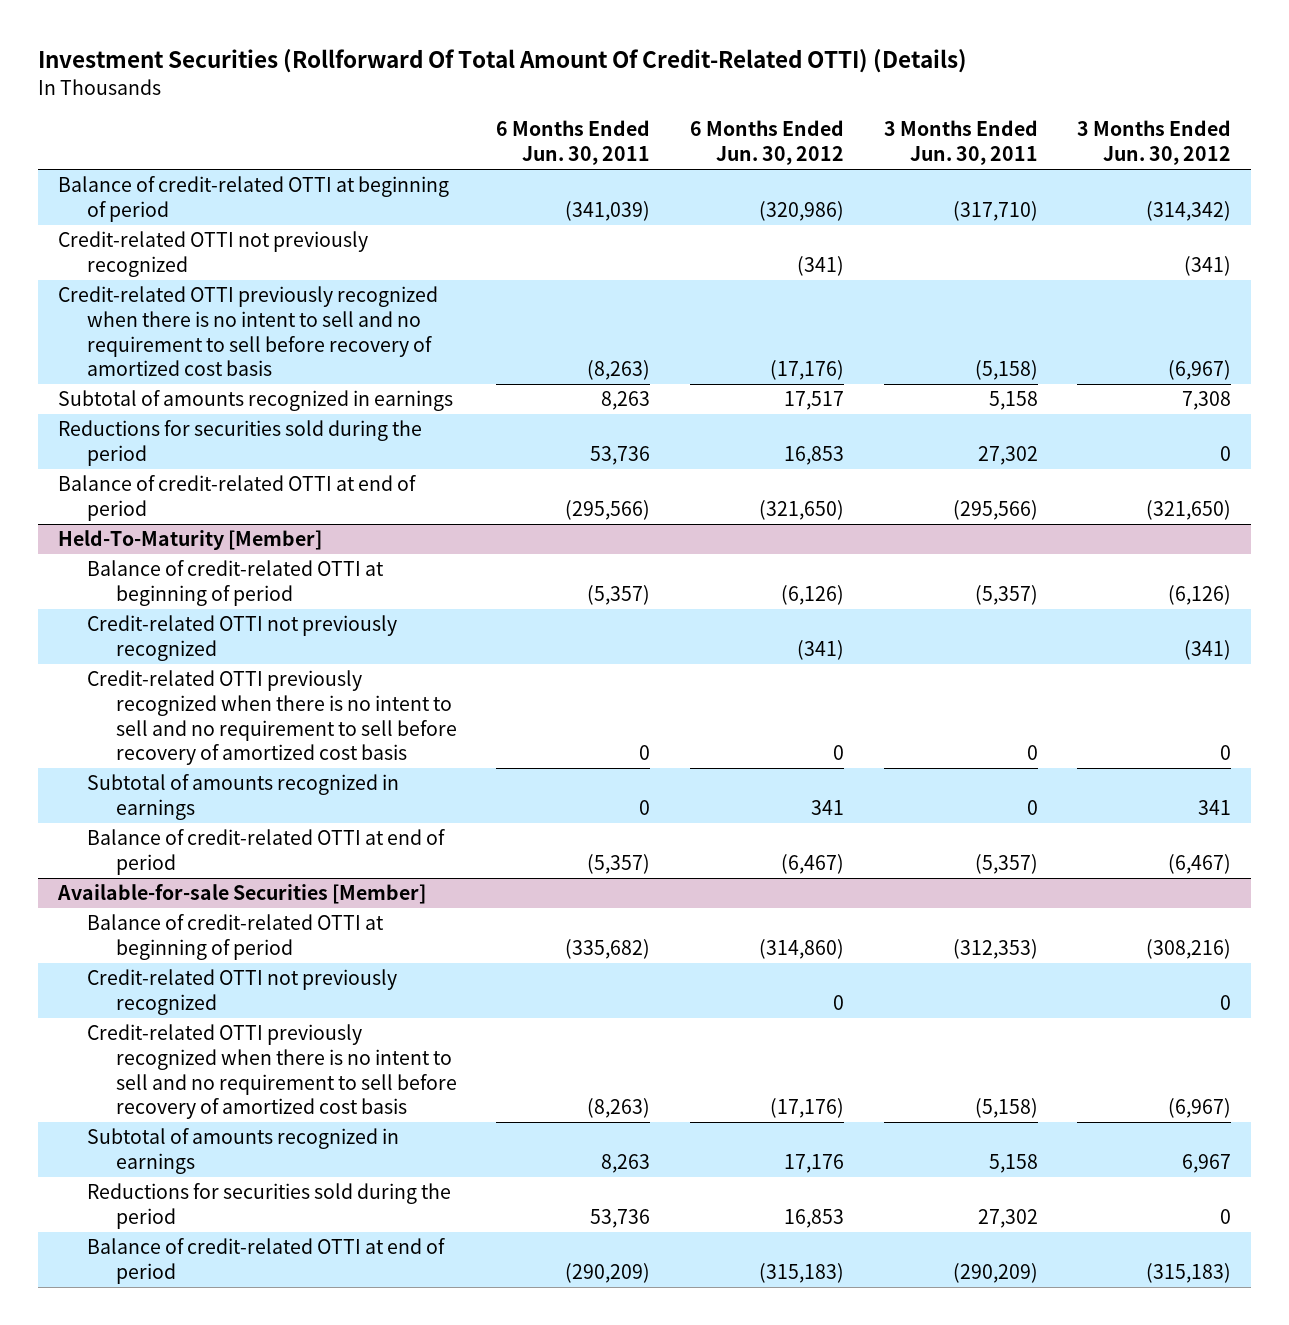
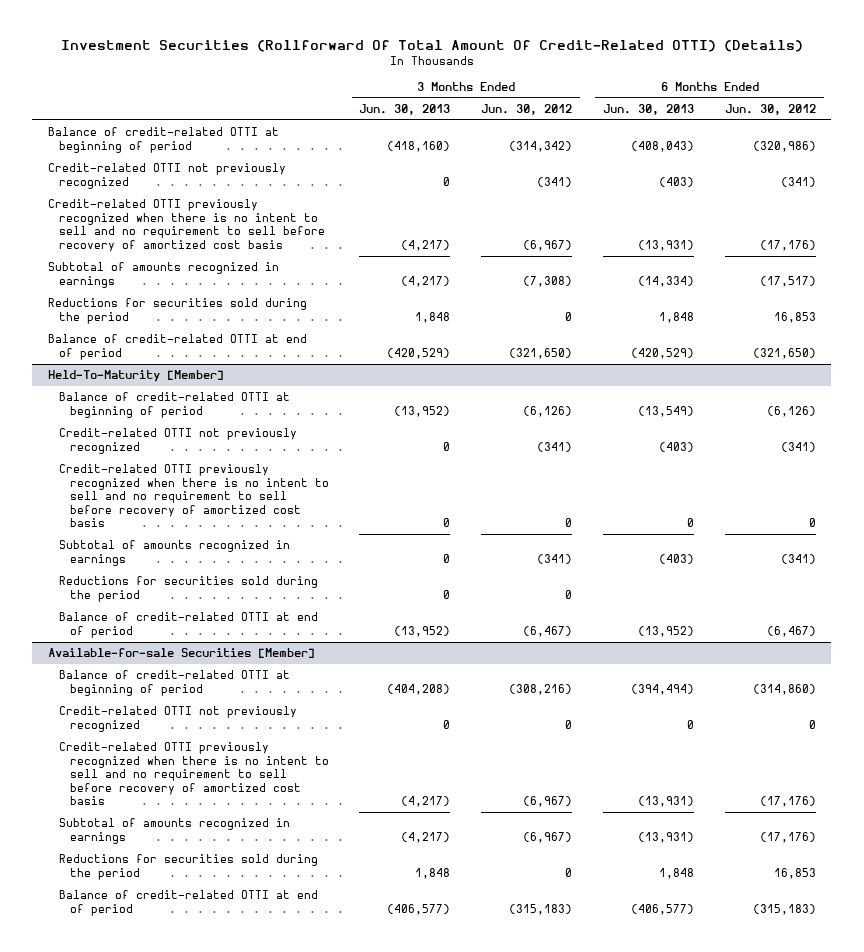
- | 6 Months Ended Jun. 30, 2011 | 6 Months Ended Jun. 30, 2012 | 3 Months Ended Jun. 30, 2011 | 3 Months Ended Jun. 30, 2012
+ | 3 Months Ended Jun. 30, 2013 | 3 Months Ended Jun. 30, 2012 | 6 Months Ended Jun. 30, 2013 | 6 Months Ended Jun. 30, 2012
- Subtotal of amounts recognized in earnings | 8,263 | 17,517 | 5,158 | 7,308
+ Subtotal of amounts recognized in earnings | (4,217) | (7,308) | (14,334) | (17,517)
@ Held-To-Maturity [Member]
- Subtotal of amounts recognized in earnings | 0 | 341 | 0 | 341
+ Subtotal of amounts recognized in earnings | 0 | (341) | (403) | (341)
+ Reductions for securities sold during the period | 0 | 0 | |
@ Available-for-sale Securities [Member]
- Subtotal of amounts recognized in earnings | 8,263 | 17,176 | 5,158 | 6,967
+ Subtotal of amounts recognized in earnings | (4,217) | (6,967) | (13,931) | (17,176)

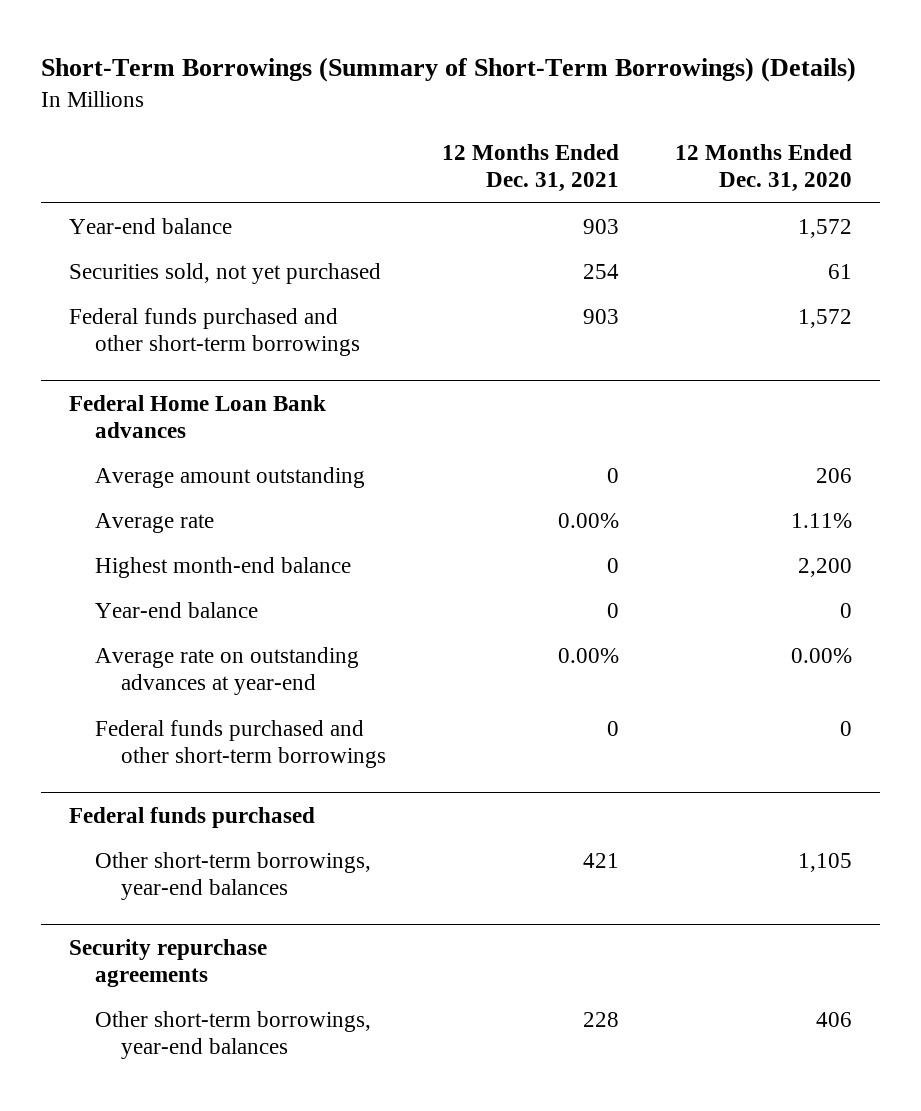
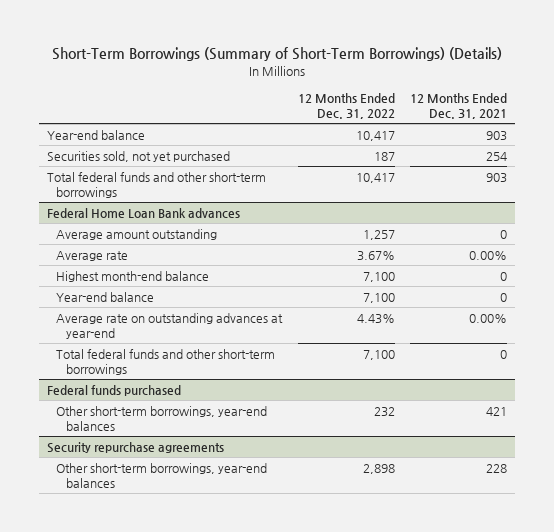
- | 12 Months Ended Dec. 31, 2021 | 12 Months Ended Dec. 31, 2020
+ | 12 Months Ended Dec. 31, 2022 | 12 Months Ended Dec. 31, 2021
- Federal funds purchased and other short-term borrowings | 903 | 1,572
+ Total federal funds and other short-term borrowings | 10,417 | 903
@ Federal Home Loan Bank advances
- Federal funds purchased and other short-term borrowings | 0 | 0
+ Total federal funds and other short-term borrowings | 7,100 | 0

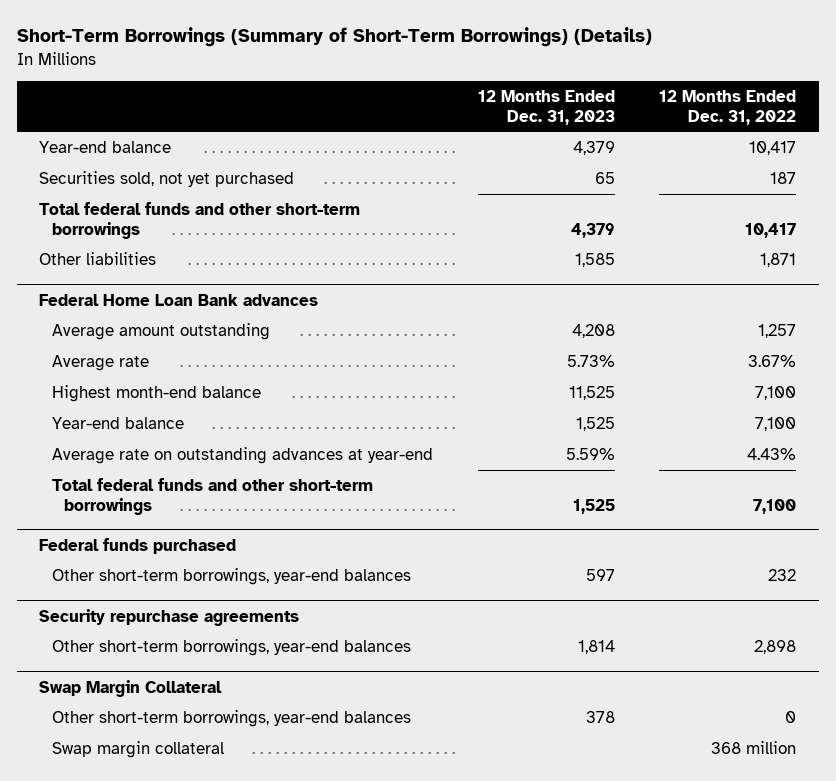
- | 12 Months Ended Dec. 31, 2022 | 12 Months Ended Dec. 31, 2021
+ | 12 Months Ended Dec. 31, 2023 | 12 Months Ended Dec. 31, 2022
+ Other liabilities | 1,585 | 1,871
+ Swap Margin Collateral
+ Other short-term borrowings, year-end balances | 378 | 0
+ Swap margin collateral | | 368 million

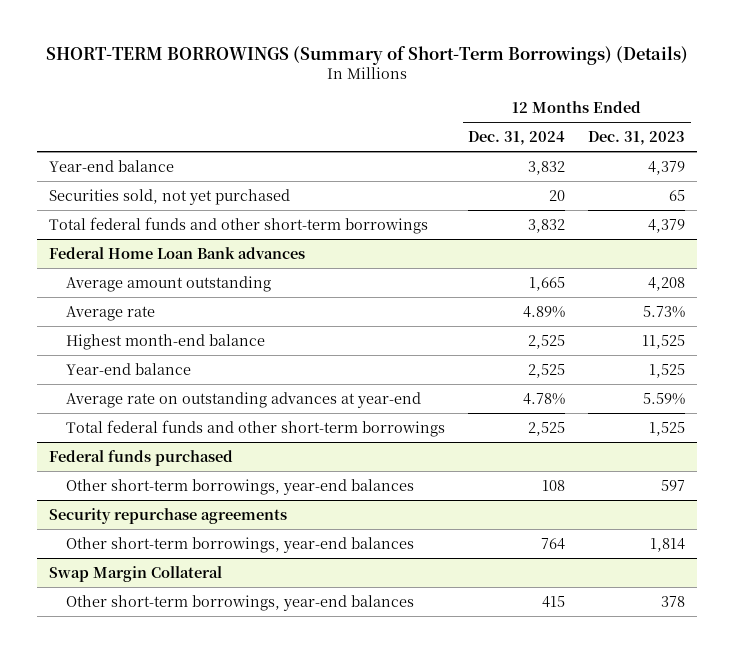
- Short-Term Borrowings (Summary of Short-Term Borrowings) (Details)
+ SHORT-TERM BORROWINGS (Summary of Short-Term Borrowings) (Details)
- | 12 Months Ended Dec. 31, 2023 | 12 Months Ended Dec. 31, 2022
+ | 12 Months Ended Dec. 31, 2024 | 12 Months Ended Dec. 31, 2023
- Other liabilities | 1,585 | 1,871
@ Swap Margin Collateral
- Swap margin collateral | | 368 million

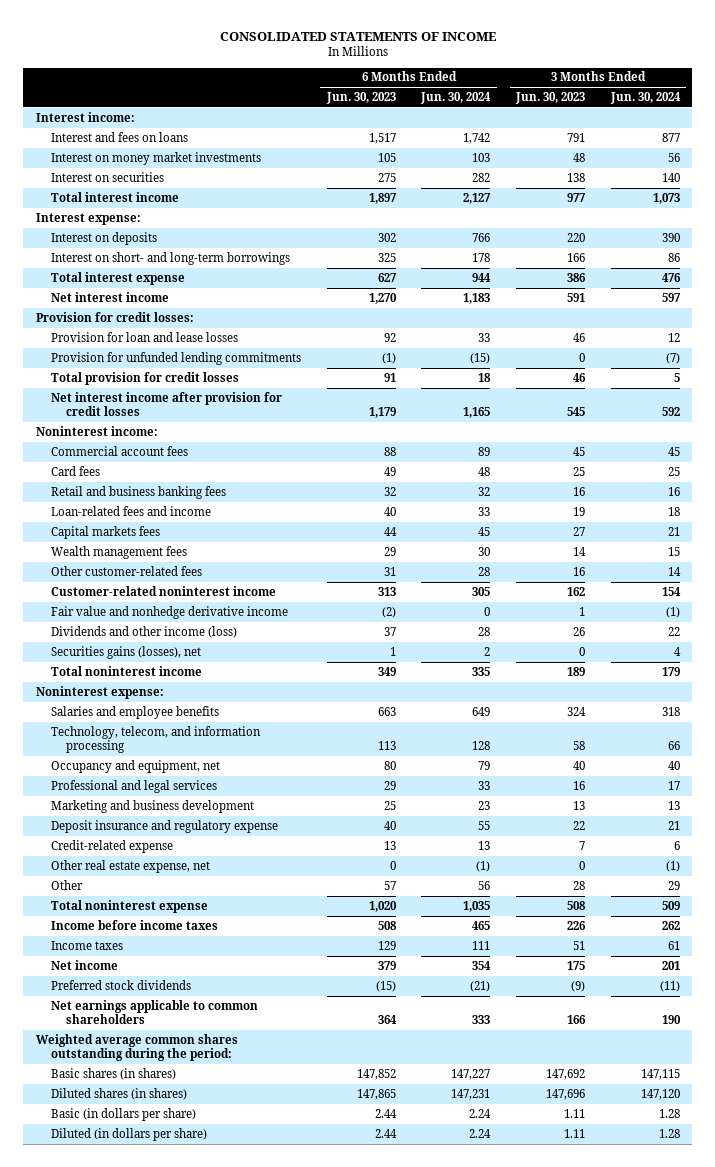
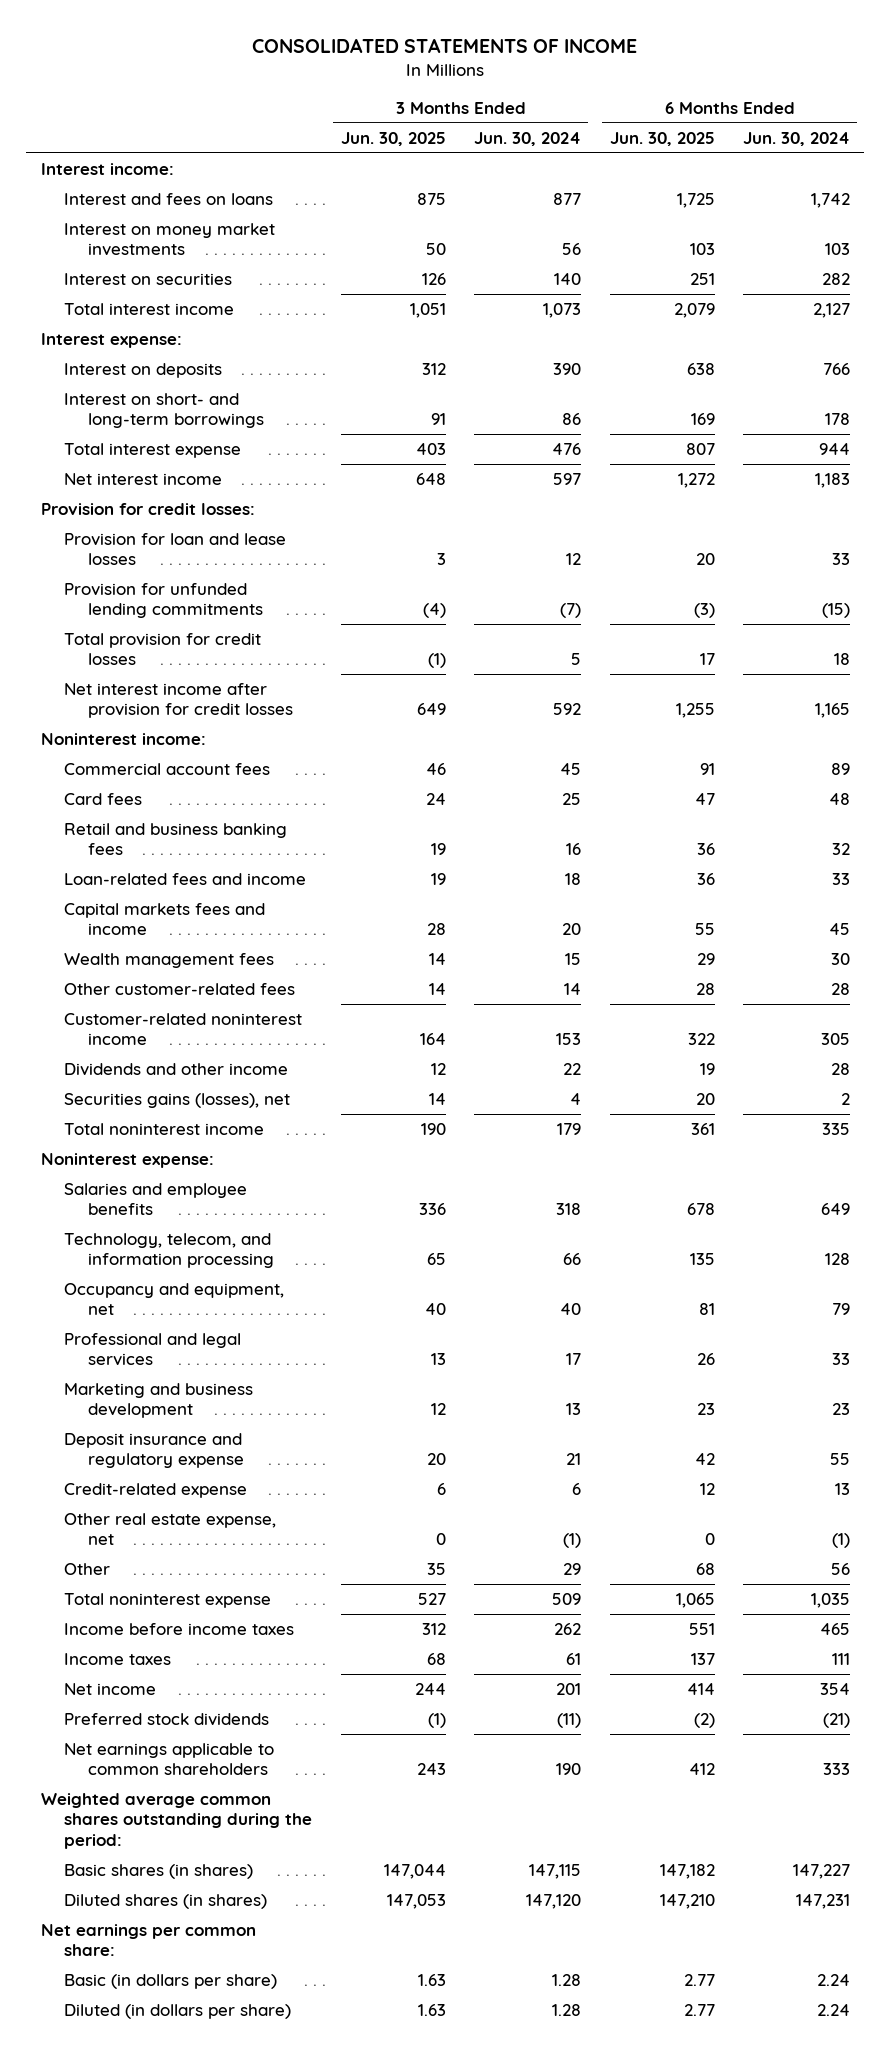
- | 6 Months Ended Jun. 30, 2023 | 6 Months Ended Jun. 30, 2024 | 3 Months Ended Jun. 30, 2023 | 3 Months Ended Jun. 30, 2024
+ | 3 Months Ended Jun. 30, 2025 | 3 Months Ended Jun. 30, 2024 | 6 Months Ended Jun. 30, 2025 | 6 Months Ended Jun. 30, 2024
- Capital markets fees | 44 | 45 | 27 | 21
+ Capital markets fees and income | 28 | 20 | 55 | 45
- Customer-related noninterest income | 313 | 305 | 162 | 154
- Fair value and nonhedge derivative income | (2) | 0 | 1 | (1)
- Dividends and other income (loss) | 37 | 28 | 26 | 22
+ Customer-related noninterest income | 164 | 153 | 322 | 305
+ Dividends and other income | 12 | 22 | 19 | 28
+ Net earnings per common share:

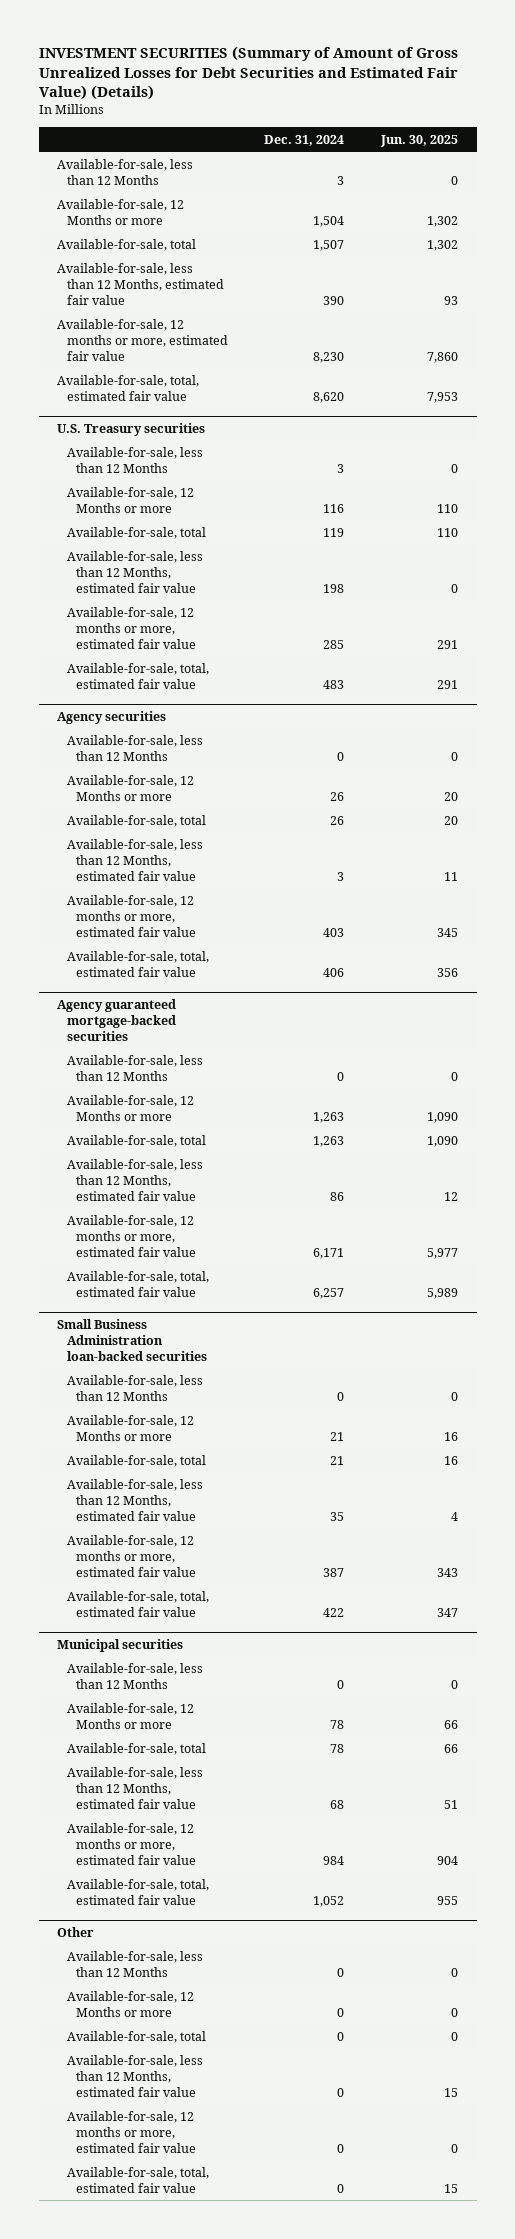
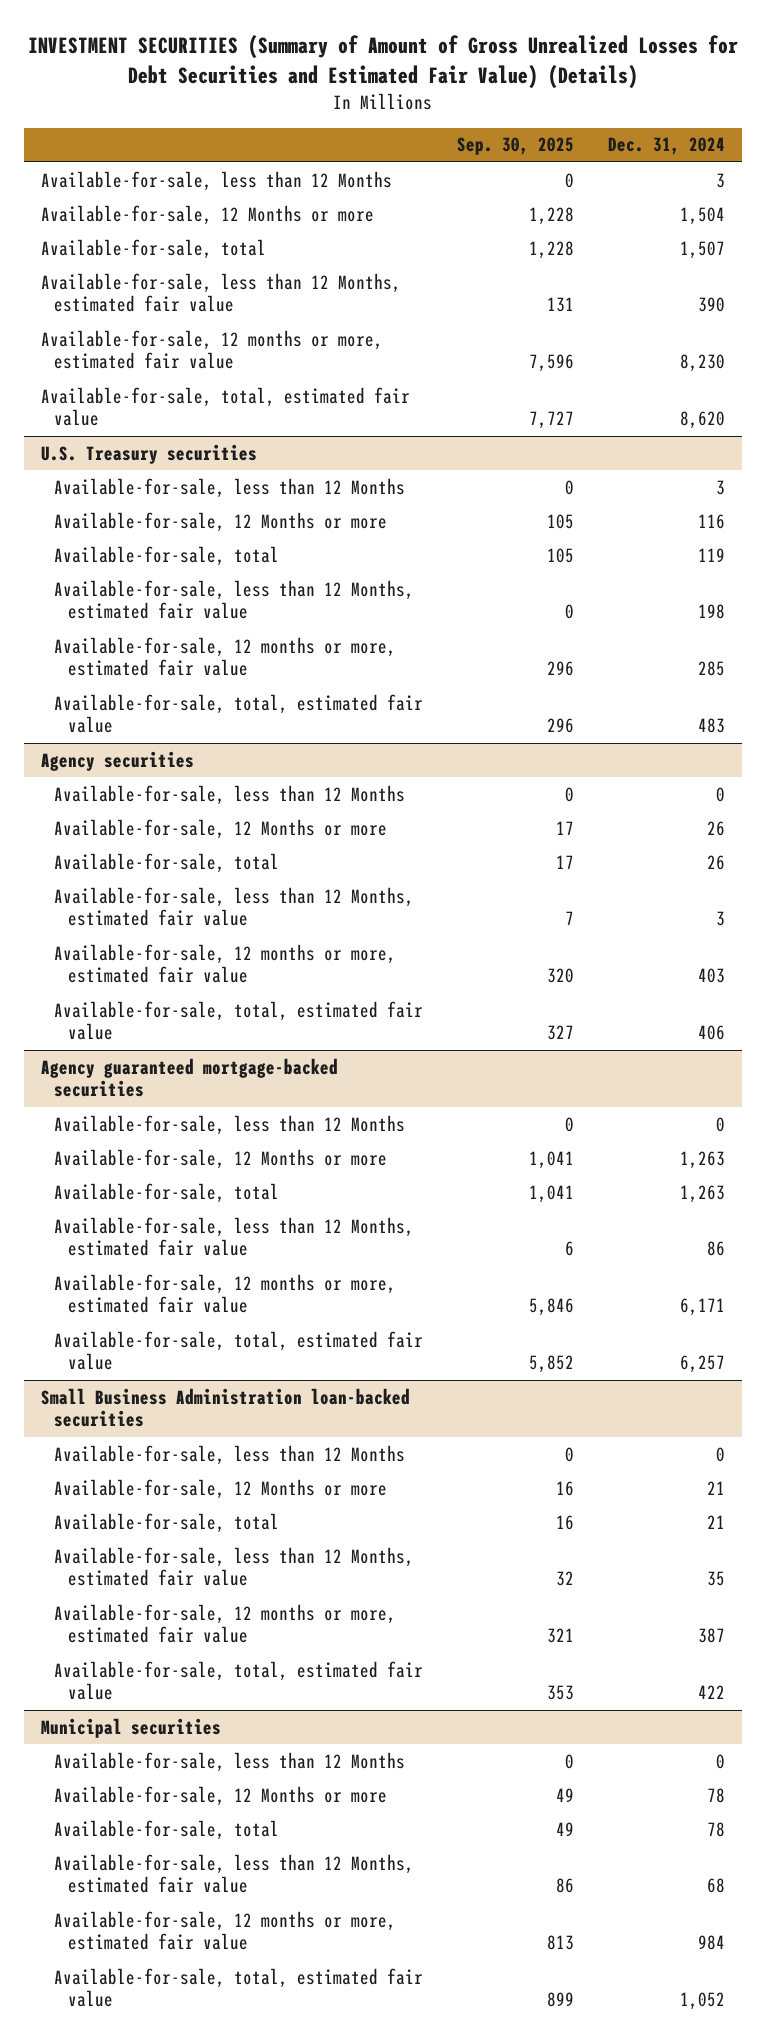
- | Dec. 31, 2024 | Jun. 30, 2025
+ | Sep. 30, 2025 | Dec. 31, 2024
- Other
- Available-for-sale, less than 12 Months | 0 | 0
- Available-for-sale, 12 Months or more | 0 | 0
- Available-for-sale, total | 0 | 0
- Available-for-sale, less than 12 Months, estimated fair value | 0 | 15
- Available-for-sale, 12 months or more, estimated fair value | 0 | 0
- Available-for-sale, total, estimated fair value | 0 | 15

